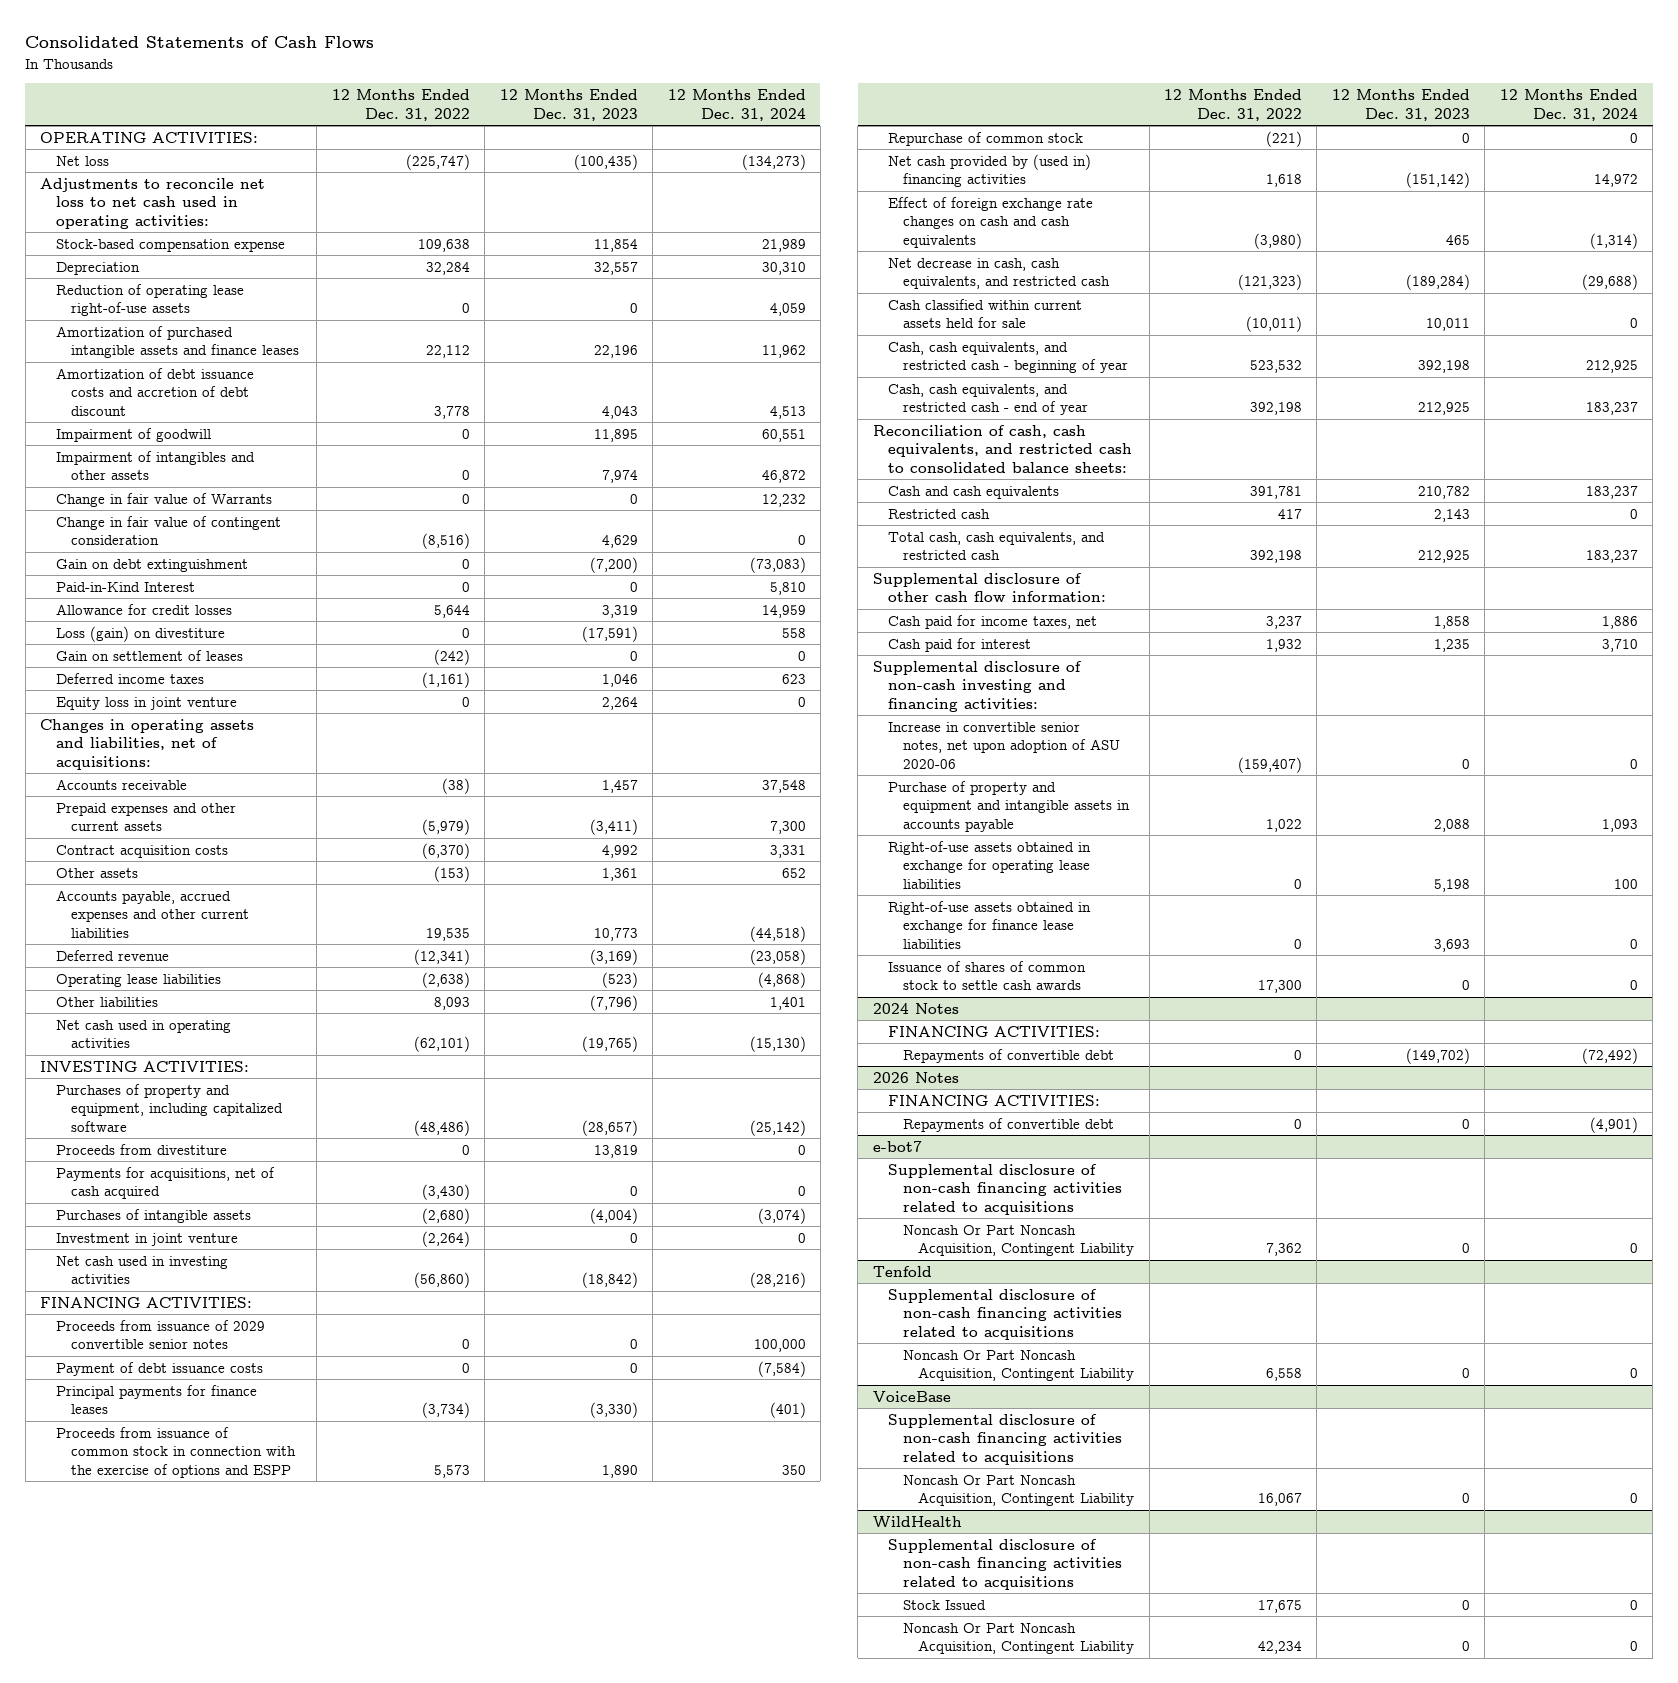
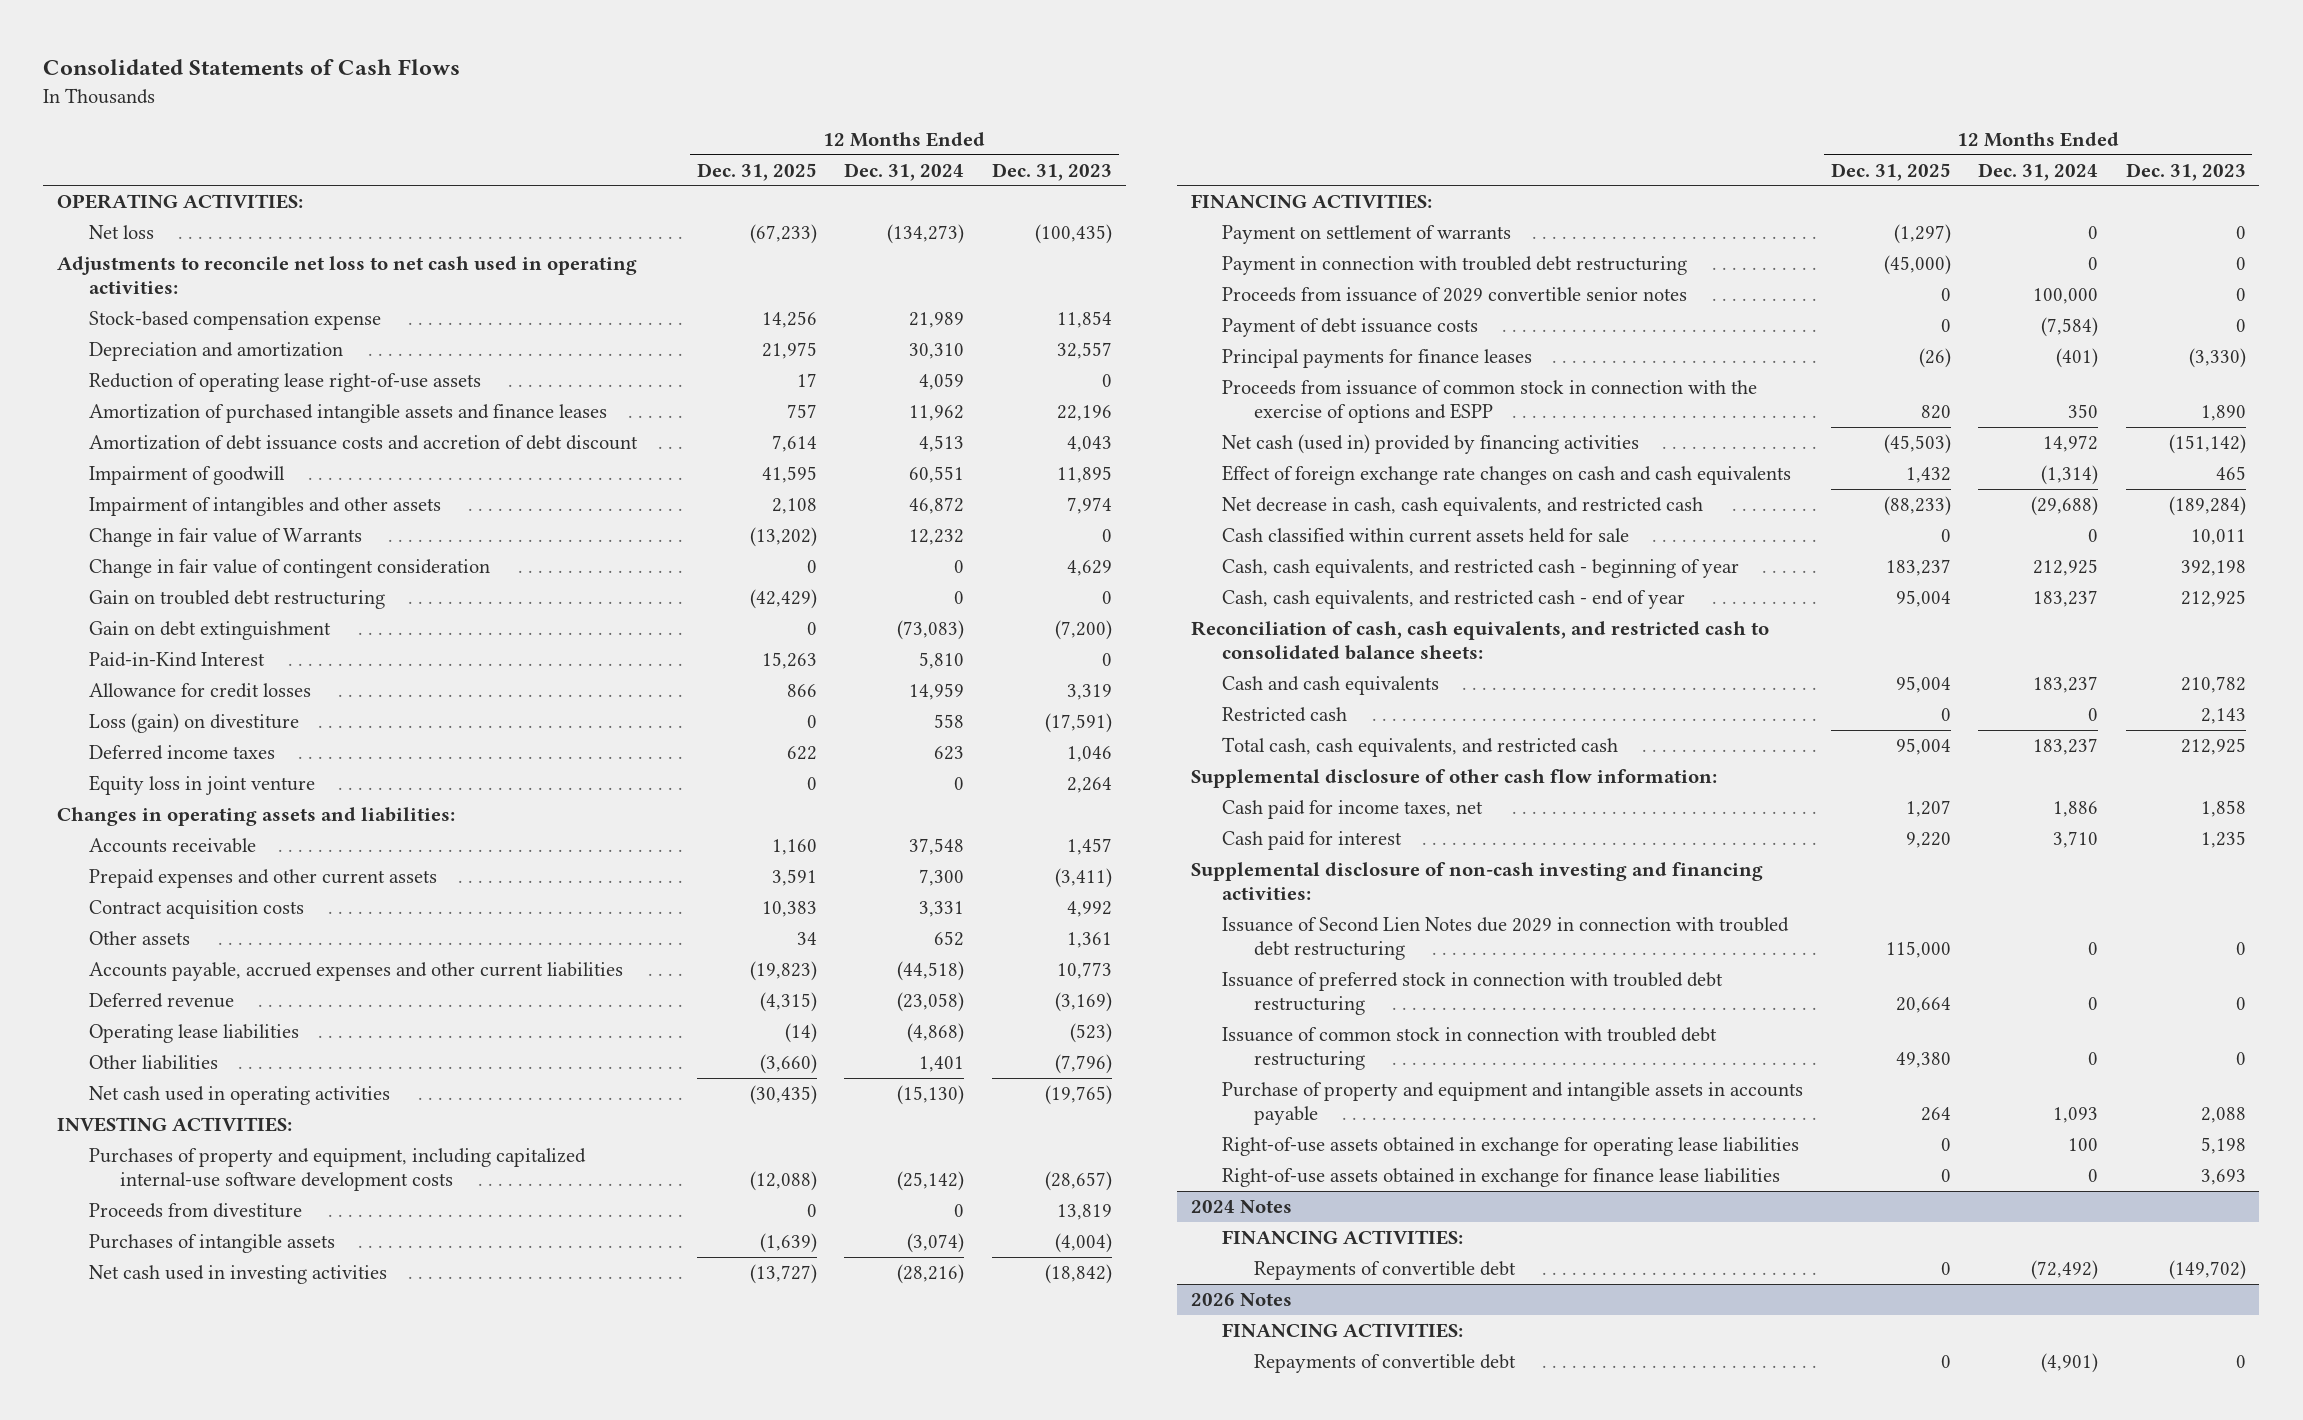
- | 12 Months Ended Dec. 31, 2022 | 12 Months Ended Dec. 31, 2023 | 12 Months Ended Dec. 31, 2024
+ | 12 Months Ended Dec. 31, 2025 | 12 Months Ended Dec. 31, 2024 | 12 Months Ended Dec. 31, 2023
- Depreciation | 32,284 | 32,557 | 30,310
+ Depreciation and amortization | 21,975 | 30,310 | 32,557
+ Gain on troubled debt restructuring | (42,429) | 0 | 0
- Gain on settlement of leases | (242) | 0 | 0
- Changes in operating assets and liabilities, net of acquisitions:
+ Changes in operating assets and liabilities:
- Purchases of property and equipment, including capitalized software | (48,486) | (28,657) | (25,142)
+ Purchases of property and equipment, including capitalized internal-use software development costs | (12,088) | (25,142) | (28,657)
- Payments for acquisitions, net of cash acquired | (3,430) | 0 | 0
- Investment in joint venture | (2,264) | 0 | 0
+ Payment on settlement of warrants | (1,297) | 0 | 0
+ Payment in connection with troubled debt restructuring | (45,000) | 0 | 0
- Repurchase of common stock | (221) | 0 | 0
- Net cash provided by (used in) financing activities | 1,618 | (151,142) | 14,972
+ Net cash (used in) provided by financing activities | (45,503) | 14,972 | (151,142)
- Increase in convertible senior notes, net upon adoption of ASU 2020-06 | (159,407) | 0 | 0
+ Issuance of Second Lien Notes due 2029 in connection with troubled debt restructuring | 115,000 | 0 | 0
+ Issuance of preferred stock in connection with troubled debt restructuring | 20,664 | 0 | 0
+ Issuance of common stock in connection with troubled debt restructuring | 49,380 | 0 | 0
- Issuance of shares of common stock to settle cash awards | 17,300 | 0 | 0
- e-bot7
- Supplemental disclosure of non-cash financing activities related to acquisitions
- Noncash Or Part Noncash Acquisition, Contingent Liability | 7,362 | 0 | 0
- Tenfold
- Supplemental disclosure of non-cash financing activities related to acquisitions
- Noncash Or Part Noncash Acquisition, Contingent Liability | 6,558 | 0 | 0
- VoiceBase
- Supplemental disclosure of non-cash financing activities related to acquisitions
- Noncash Or Part Noncash Acquisition, Contingent Liability | 16,067 | 0 | 0
- WildHealth
- Supplemental disclosure of non-cash financing activities related to acquisitions
- Stock Issued | 17,675 | 0 | 0
- Noncash Or Part Noncash Acquisition, Contingent Liability | 42,234 | 0 | 0

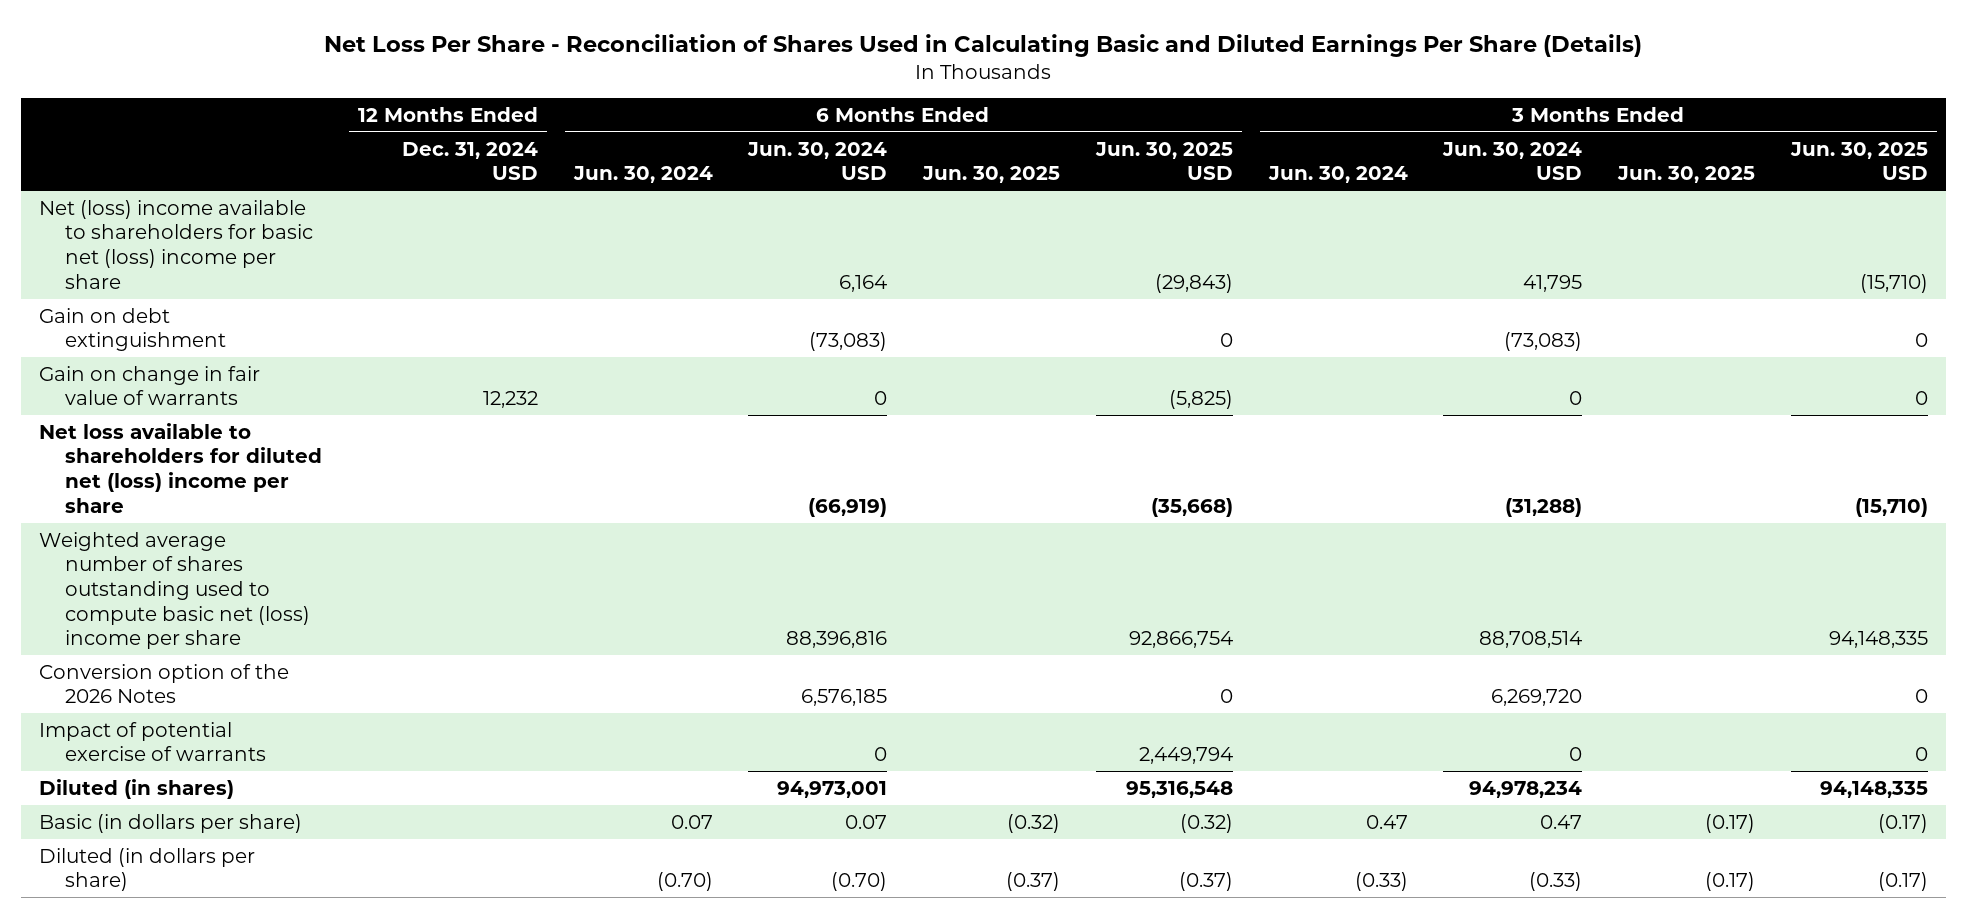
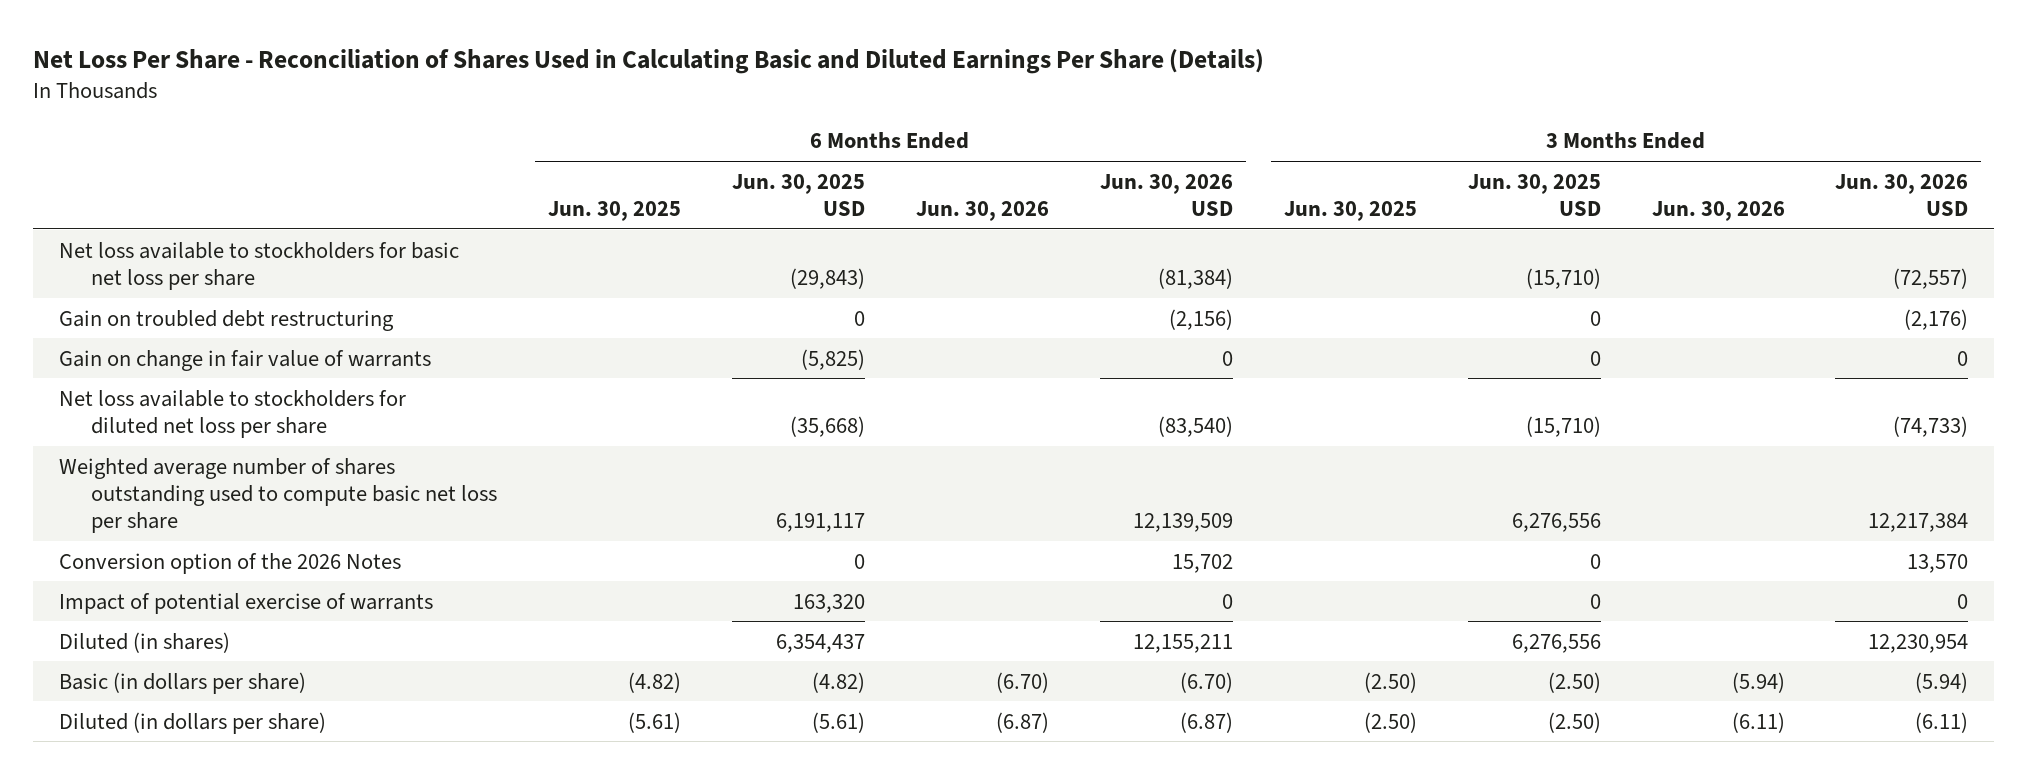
- | 12 Months Ended Dec. 31, 2024 USD | 6 Months Ended Jun. 30, 2024 | 6 Months Ended Jun. 30, 2024 USD | 6 Months Ended Jun. 30, 2025 | 6 Months Ended Jun. 30, 2025 USD | 3 Months Ended Jun. 30, 2024 | 3 Months Ended Jun. 30, 2024 USD | 3 Months Ended Jun. 30, 2025 | 3 Months Ended Jun. 30, 2025 USD
+ | 6 Months Ended Jun. 30, 2025 | 6 Months Ended Jun. 30, 2025 USD | 6 Months Ended Jun. 30, 2026 | 6 Months Ended Jun. 30, 2026 USD | 3 Months Ended Jun. 30, 2025 | 3 Months Ended Jun. 30, 2025 USD | 3 Months Ended Jun. 30, 2026 | 3 Months Ended Jun. 30, 2026 USD
- Net (loss) income available to shareholders for basic net (loss) income per share | | | 6,164 | | (29,843) | | 41,795 | | (15,710)
- Gain on debt extinguishment | | | (73,083) | | 0 | | (73,083) | | 0
+ Net loss available to stockholders for basic net loss per share | | (29,843) | | (81,384) | | (15,710) | | (72,557)
+ Gain on troubled debt restructuring | | 0 | | (2,156) | | 0 | | (2,176)
- Net loss available to shareholders for diluted net (loss) income per share | | | (66,919) | | (35,668) | | (31,288) | | (15,710)
- Weighted average number of shares outstanding used to compute basic net (loss) income per share | | | 88,396,816 | | 92,866,754 | | 88,708,514 | | 94,148,335
+ Net loss available to stockholders for diluted net loss per share | | (35,668) | | (83,540) | | (15,710) | | (74,733)
+ Weighted average number of shares outstanding used to compute basic net loss per share | | 6,191,117 | | 12,139,509 | | 6,276,556 | | 12,217,384
- Impact of potential exercise of warrants | | | 0 | | 2,449,794 | | 0 | | 0
- Diluted (in shares) | | | 94,973,001 | | 95,316,548 | | 94,978,234 | | 94,148,335
- Basic (in dollars per share) | | 0.07 | 0.07 | (0.32) | (0.32) | 0.47 | 0.47 | (0.17) | (0.17)
- Diluted (in dollars per share) | | (0.70) | (0.70) | (0.37) | (0.37) | (0.33) | (0.33) | (0.17) | (0.17)
+ Impact of potential exercise of warrants | | 163,320 | | 0 | | 0 | | 0
+ Diluted (in shares) | | 6,354,437 | | 12,155,211 | | 6,276,556 | | 12,230,954
+ Basic (in dollars per share) | (4.82) | (4.82) | (6.70) | (6.70) | (2.50) | (2.50) | (5.94) | (5.94)
+ Diluted (in dollars per share) | (5.61) | (5.61) | (6.87) | (6.87) | (2.50) | (2.50) | (6.11) | (6.11)

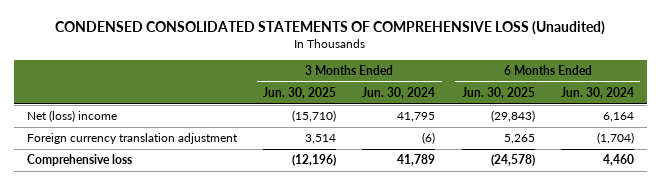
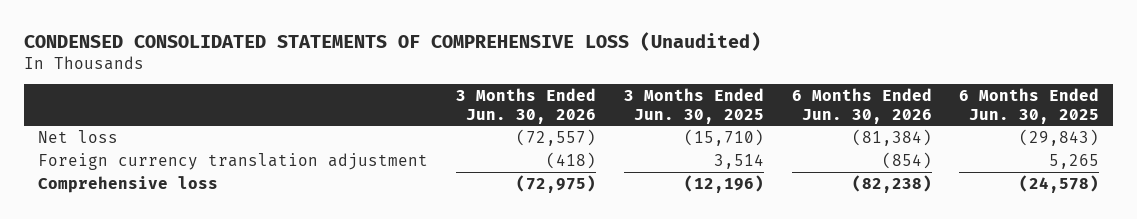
- | 3 Months Ended Jun. 30, 2025 | 3 Months Ended Jun. 30, 2024 | 6 Months Ended Jun. 30, 2025 | 6 Months Ended Jun. 30, 2024
+ | 3 Months Ended Jun. 30, 2026 | 3 Months Ended Jun. 30, 2025 | 6 Months Ended Jun. 30, 2026 | 6 Months Ended Jun. 30, 2025
- Net (loss) income | (15,710) | 41,795 | (29,843) | 6,164
+ Net loss | (72,557) | (15,710) | (81,384) | (29,843)

